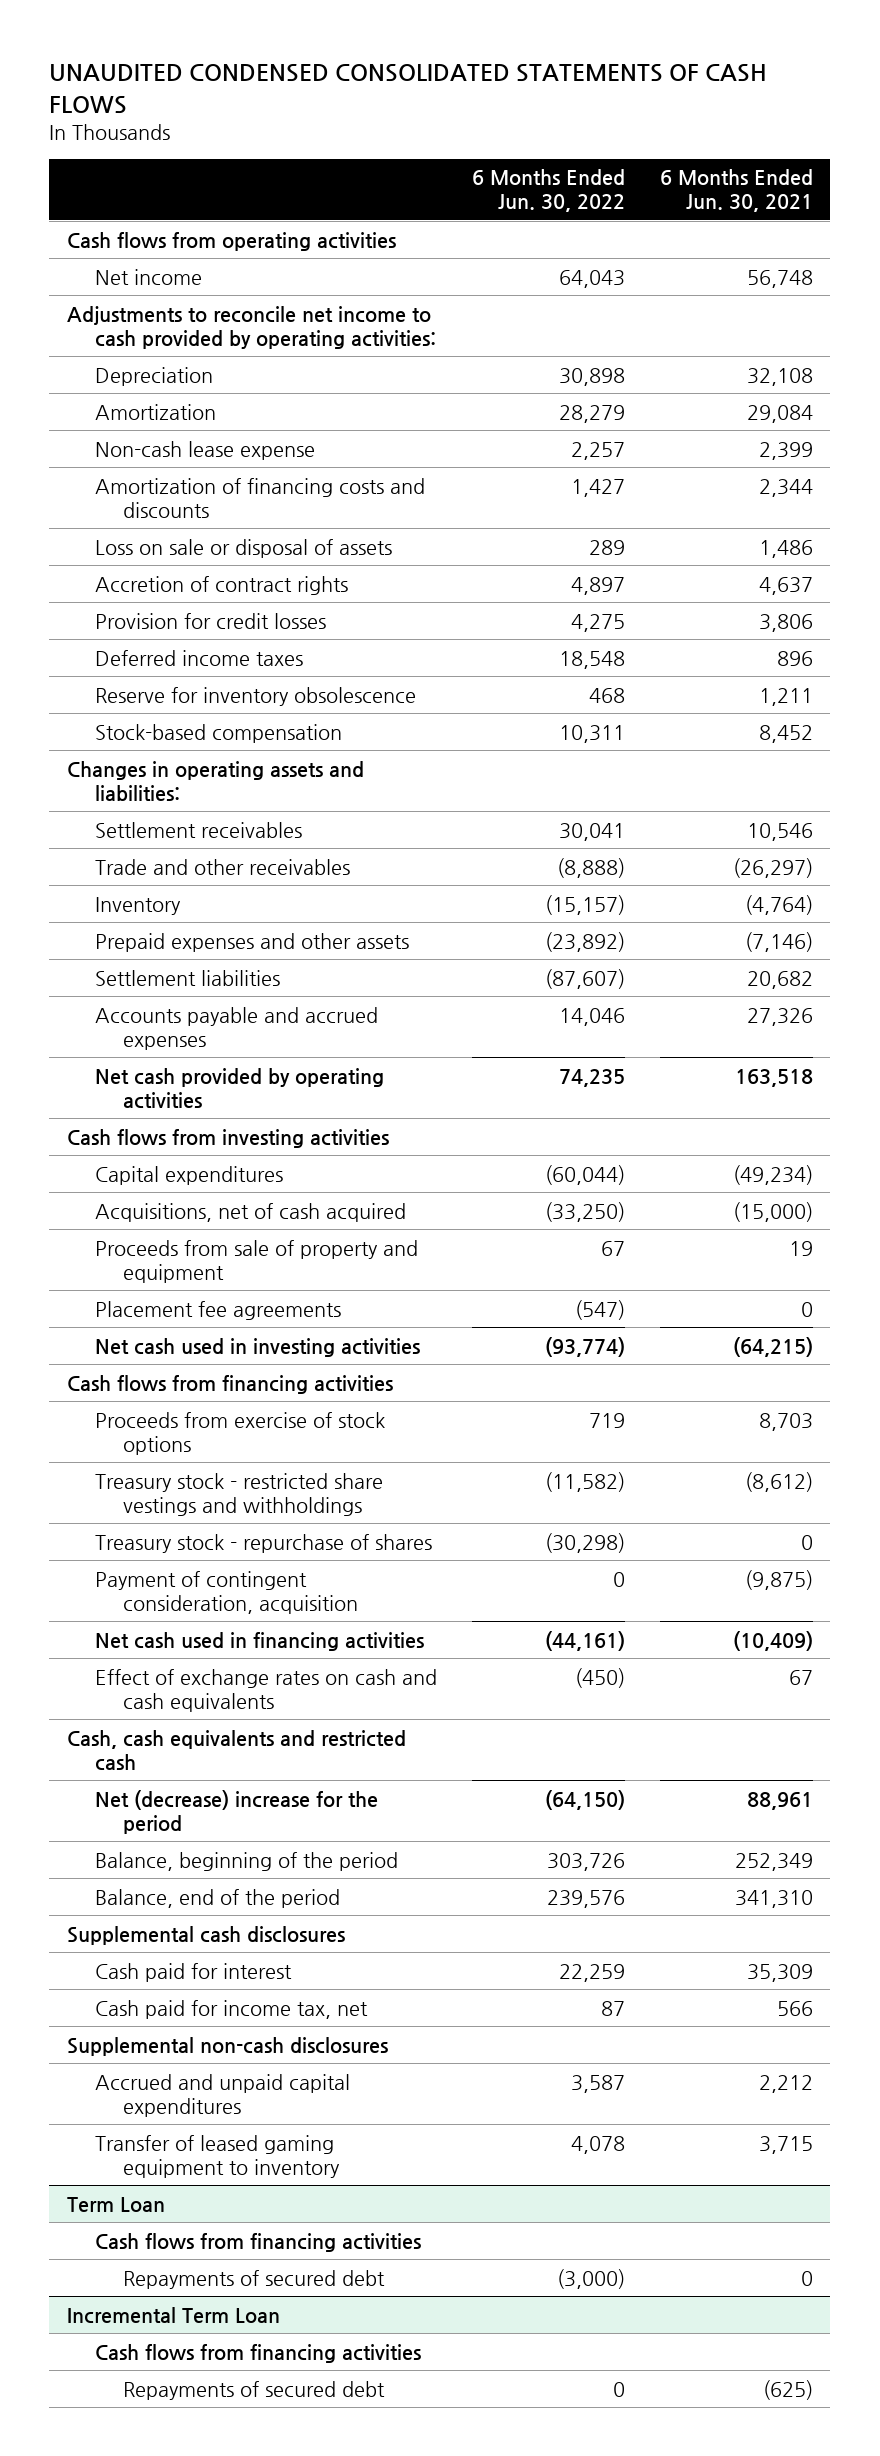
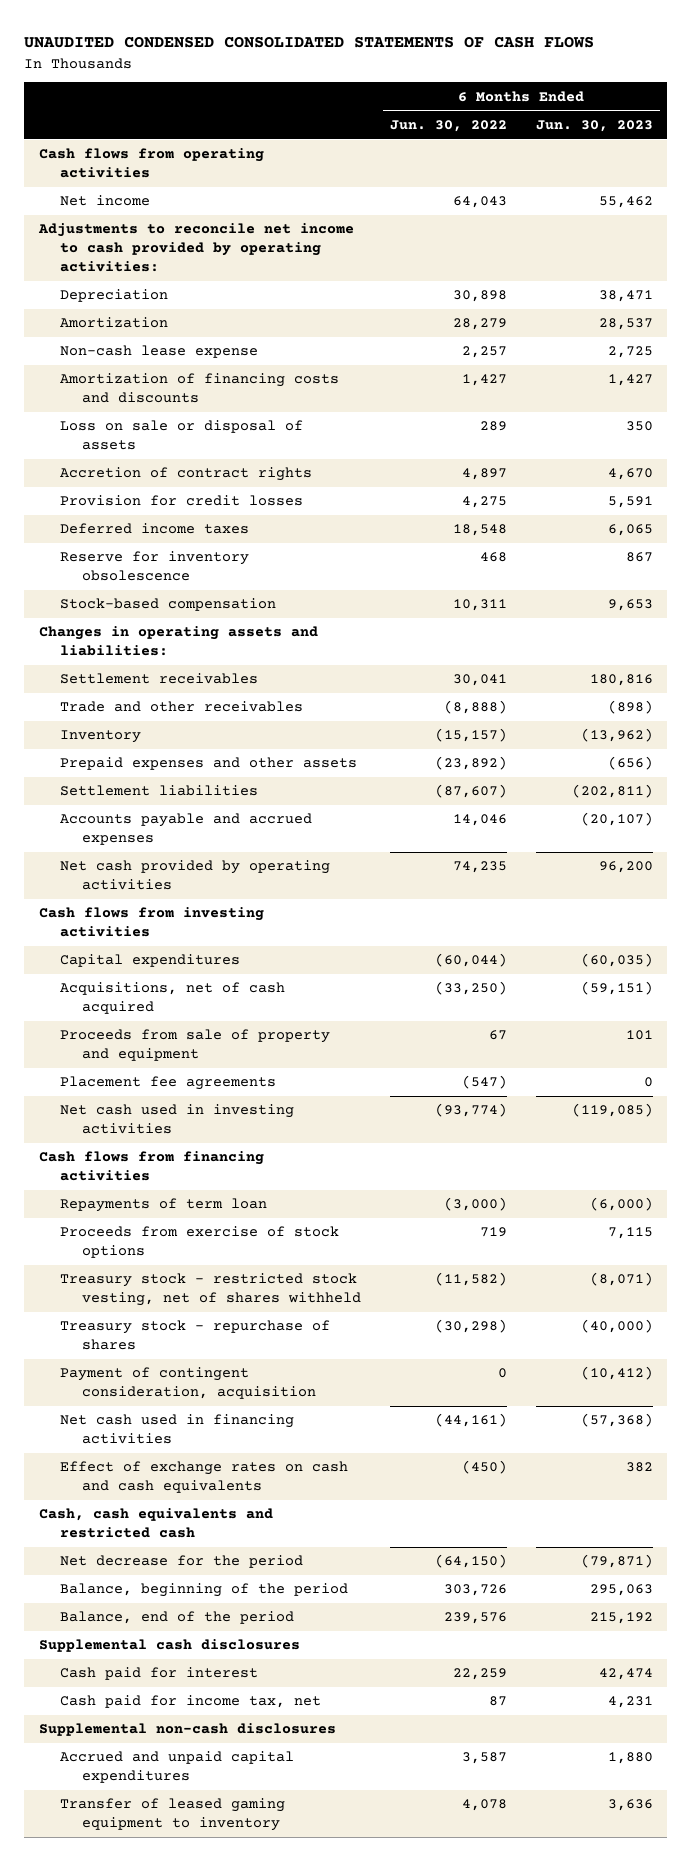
- | 6 Months Ended Jun. 30, 2022 | 6 Months Ended Jun. 30, 2021
+ | 6 Months Ended Jun. 30, 2022 | 6 Months Ended Jun. 30, 2023
+ Repayments of term loan | (3,000) | (6,000)
- Treasury stock - restricted share vestings and withholdings | (11,582) | (8,612)
+ Treasury stock - restricted stock vesting, net of shares withheld | (11,582) | (8,071)
- Net (decrease) increase for the period | (64,150) | 88,961
+ Net decrease for the period | (64,150) | (79,871)
- Term Loan
- Cash flows from financing activities
- Repayments of secured debt | (3,000) | 0
- Incremental Term Loan
- Cash flows from financing activities
- Repayments of secured debt | 0 | (625)

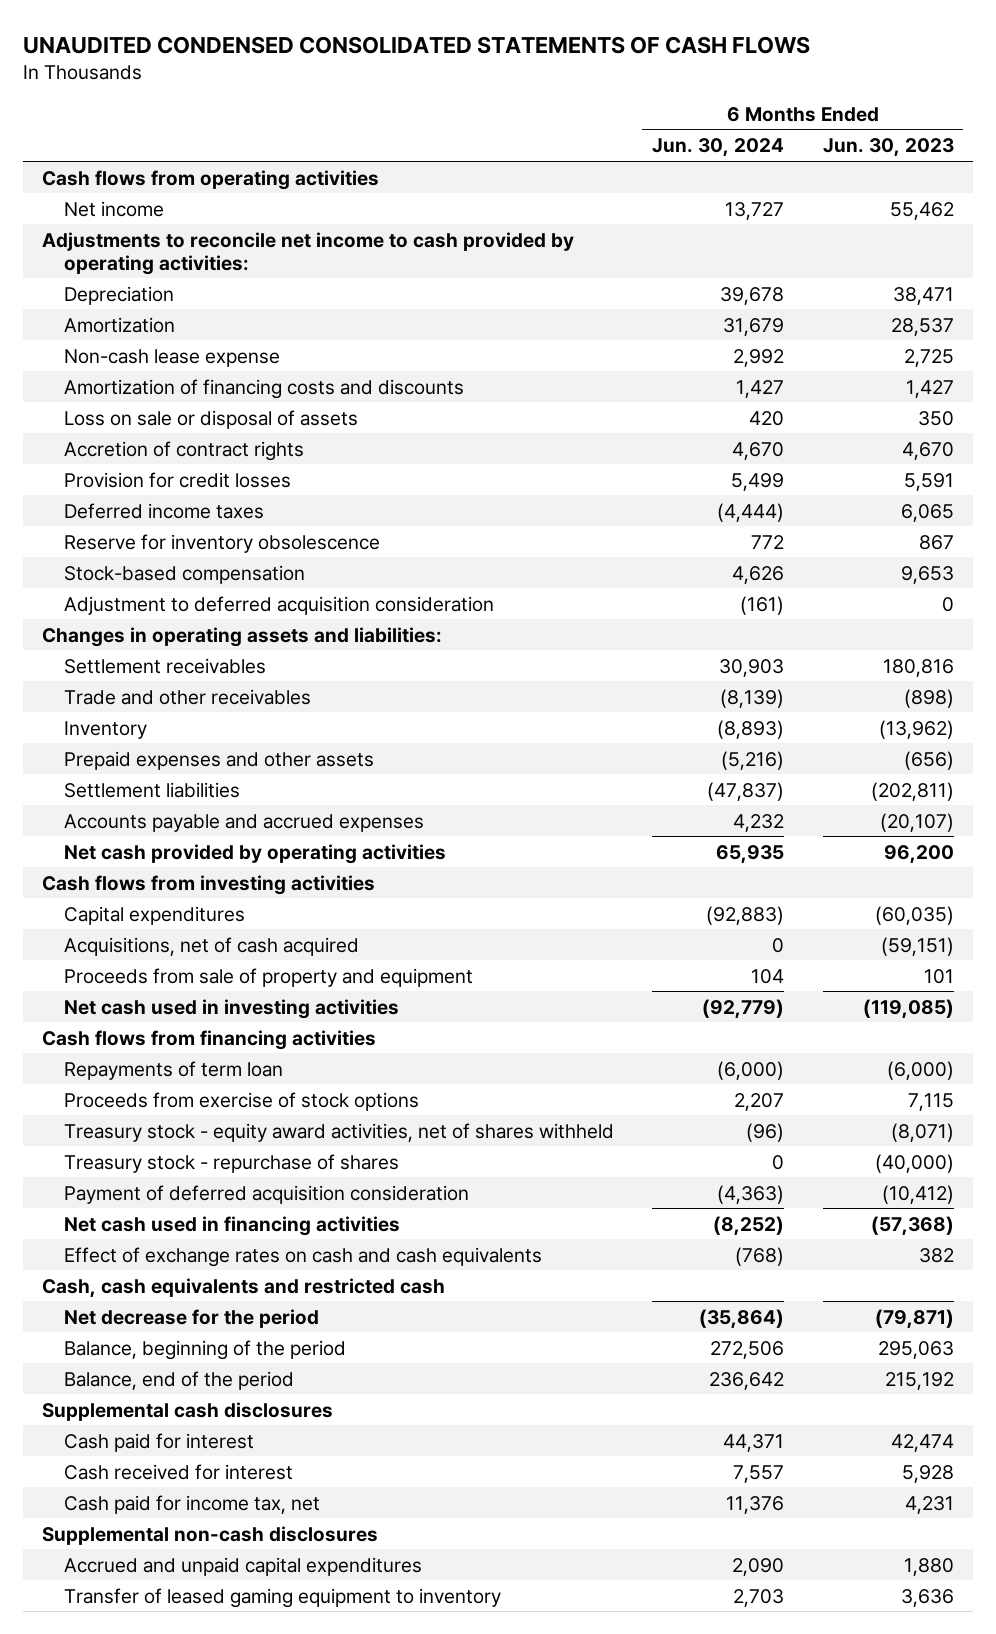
- | 6 Months Ended Jun. 30, 2022 | 6 Months Ended Jun. 30, 2023
+ | 6 Months Ended Jun. 30, 2024 | 6 Months Ended Jun. 30, 2023
+ Adjustment to deferred acquisition consideration | (161) | 0
- Placement fee agreements | (547) | 0
- Treasury stock - restricted stock vesting, net of shares withheld | (11,582) | (8,071)
+ Treasury stock - equity award activities, net of shares withheld | (96) | (8,071)
- Payment of contingent consideration, acquisition | 0 | (10,412)
+ Payment of deferred acquisition consideration | (4,363) | (10,412)
+ Cash received for interest | 7,557 | 5,928

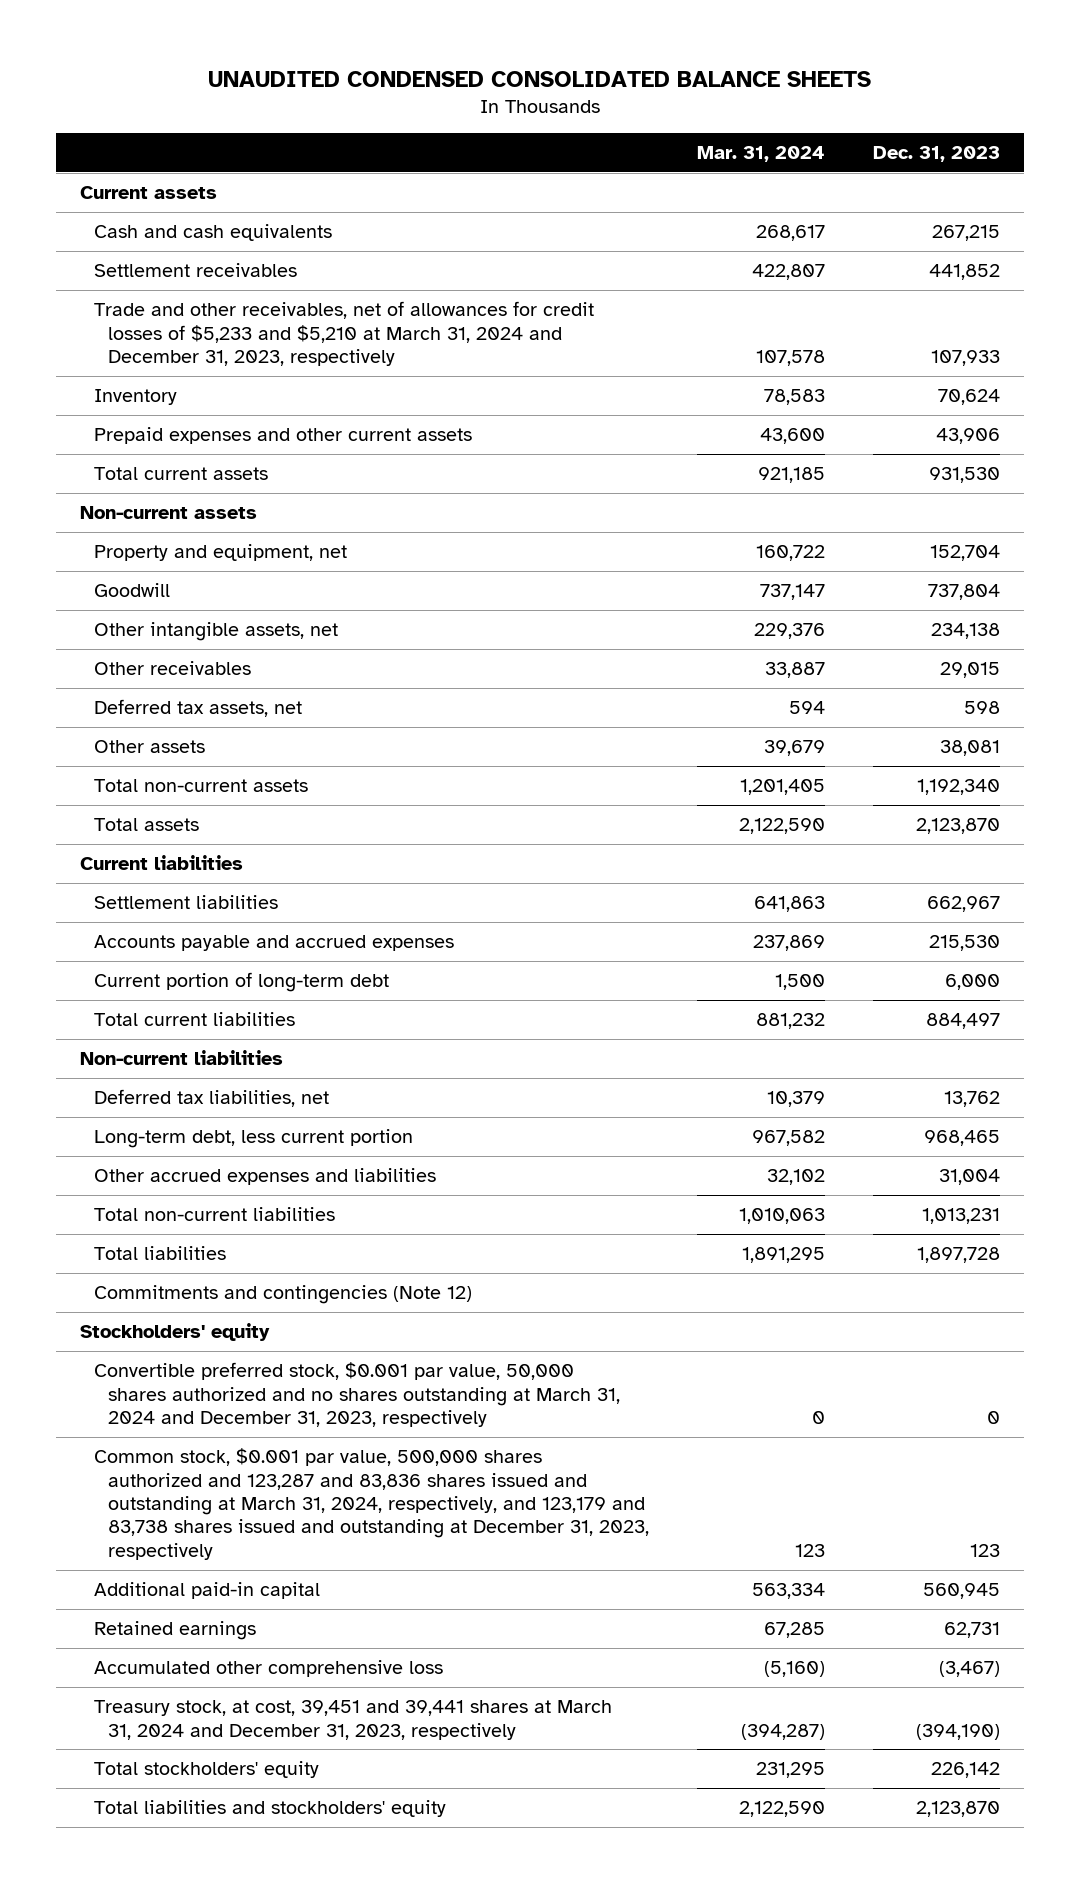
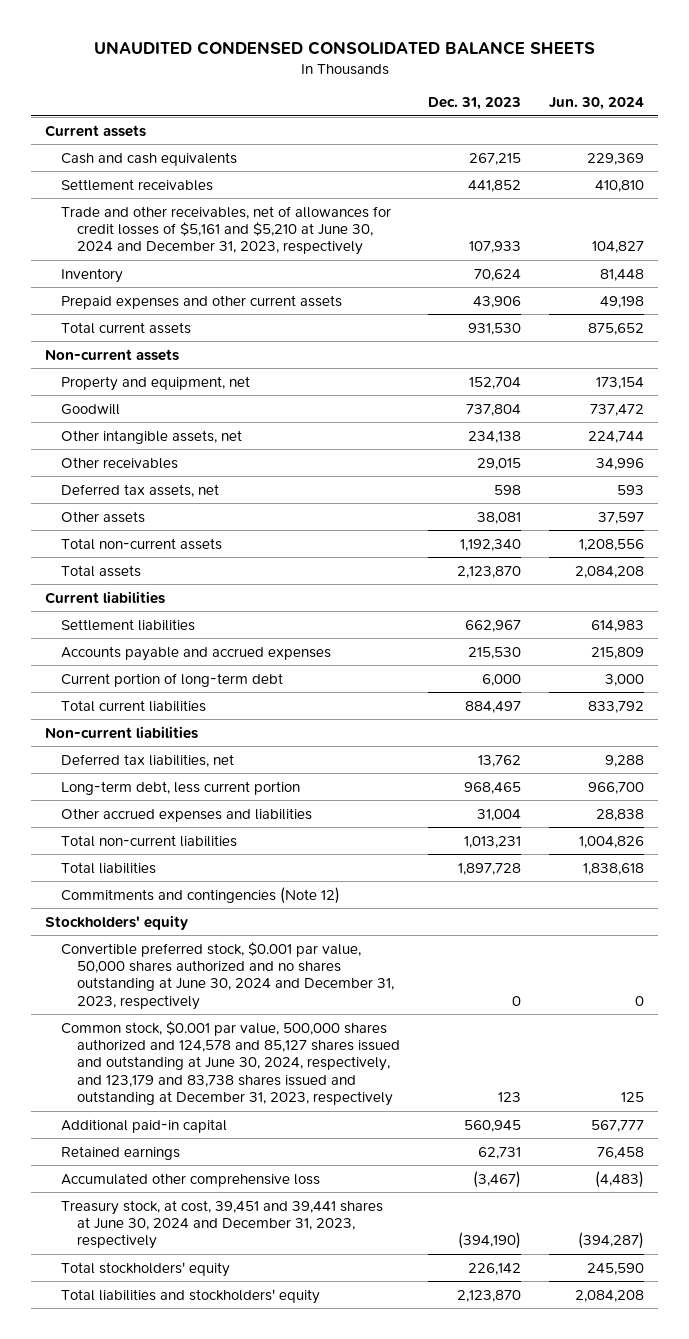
- | Mar. 31, 2024 | Dec. 31, 2023
+ | Dec. 31, 2023 | Jun. 30, 2024
- Trade and other receivables, net of allowances for credit losses of $5,233 and $5,210 at March 31, 2024 and December 31, 2023, respectively | 107,578 | 107,933
+ Trade and other receivables, net of allowances for credit losses of $5,161 and $5,210 at June 30, 2024 and December 31, 2023, respectively | 107,933 | 104,827
- Convertible preferred stock, $0.001 par value, 50,000 shares authorized and no shares outstanding at March 31, 2024 and December 31, 2023, respectively | 0 | 0
- Common stock, $0.001 par value, 500,000 shares authorized and 123,287 and 83,836 shares issued and outstanding at March 31, 2024, respectively, and 123,179 and 83,738 shares issued and outstanding at December 31, 2023, respectively | 123 | 123
+ Convertible preferred stock, $0.001 par value, 50,000 shares authorized and no shares outstanding at June 30, 2024 and December 31, 2023, respectively | 0 | 0
+ Common stock, $0.001 par value, 500,000 shares authorized and 124,578 and 85,127 shares issued and outstanding at June 30, 2024, respectively, and 123,179 and 83,738 shares issued and outstanding at December 31, 2023, respectively | 123 | 125
- Treasury stock, at cost, 39,451 and 39,441 shares at March 31, 2024 and December 31, 2023, respectively | (394,287) | (394,190)
+ Treasury stock, at cost, 39,451 and 39,441 shares at June 30, 2024 and December 31, 2023, respectively | (394,190) | (394,287)

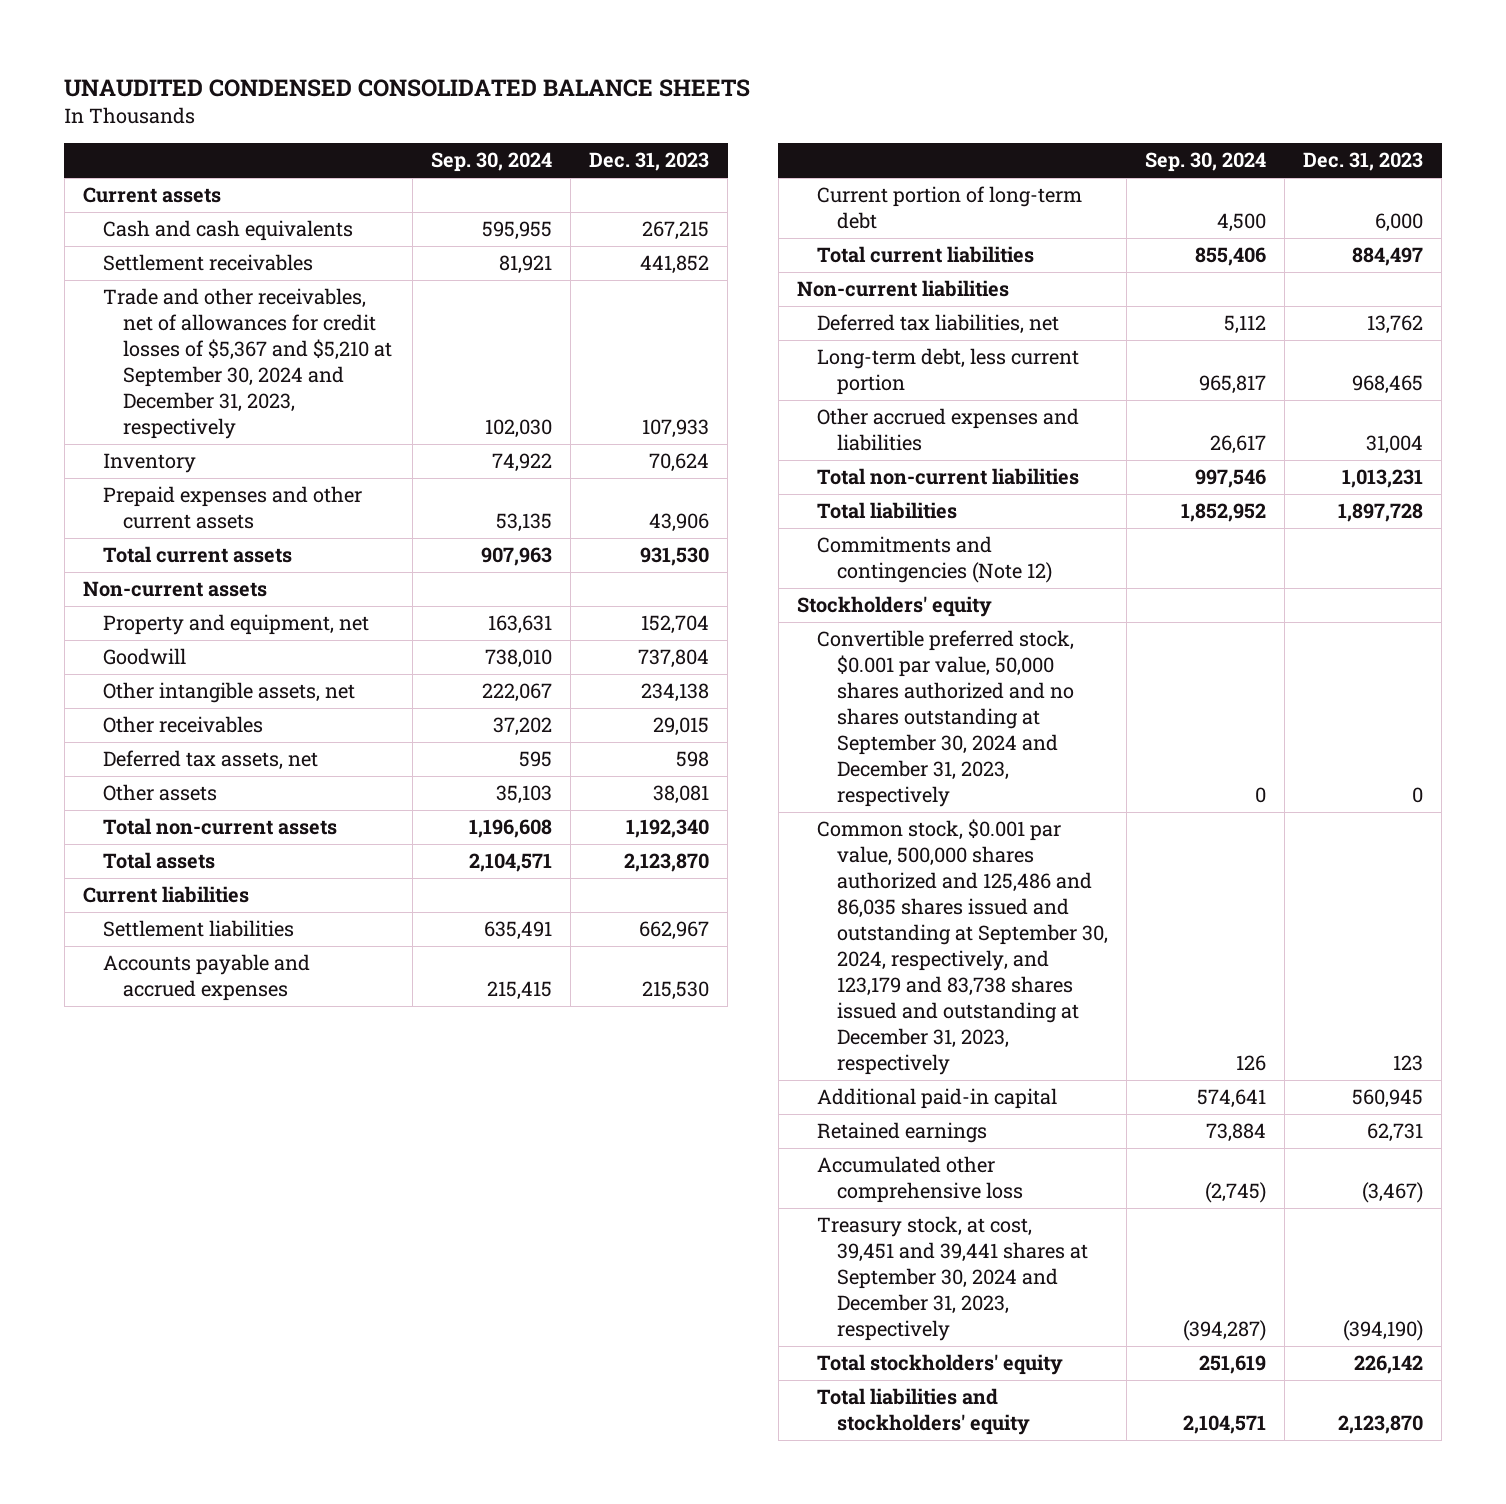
- | Dec. 31, 2023 | Jun. 30, 2024
+ | Sep. 30, 2024 | Dec. 31, 2023
- Trade and other receivables, net of allowances for credit losses of $5,161 and $5,210 at June 30, 2024 and December 31, 2023, respectively | 107,933 | 104,827
+ Trade and other receivables, net of allowances for credit losses of $5,367 and $5,210 at September 30, 2024 and December 31, 2023, respectively | 102,030 | 107,933
- Convertible preferred stock, $0.001 par value, 50,000 shares authorized and no shares outstanding at June 30, 2024 and December 31, 2023, respectively | 0 | 0
- Common stock, $0.001 par value, 500,000 shares authorized and 124,578 and 85,127 shares issued and outstanding at June 30, 2024, respectively, and 123,179 and 83,738 shares issued and outstanding at December 31, 2023, respectively | 123 | 125
+ Convertible preferred stock, $0.001 par value, 50,000 shares authorized and no shares outstanding at September 30, 2024 and December 31, 2023, respectively | 0 | 0
+ Common stock, $0.001 par value, 500,000 shares authorized and 125,486 and 86,035 shares issued and outstanding at September 30, 2024, respectively, and 123,179 and 83,738 shares issued and outstanding at December 31, 2023, respectively | 126 | 123
- Treasury stock, at cost, 39,451 and 39,441 shares at June 30, 2024 and December 31, 2023, respectively | (394,190) | (394,287)
+ Treasury stock, at cost, 39,451 and 39,441 shares at September 30, 2024 and December 31, 2023, respectively | (394,287) | (394,190)

